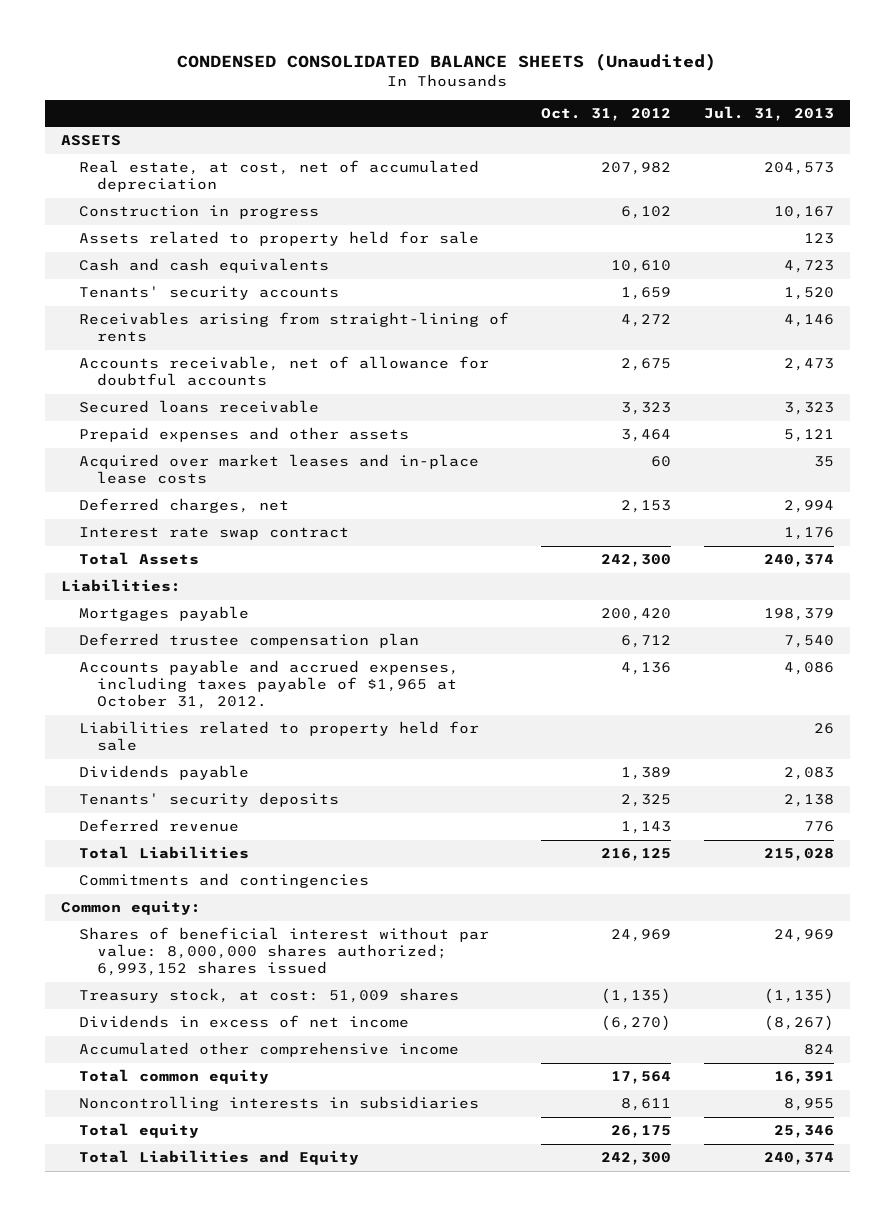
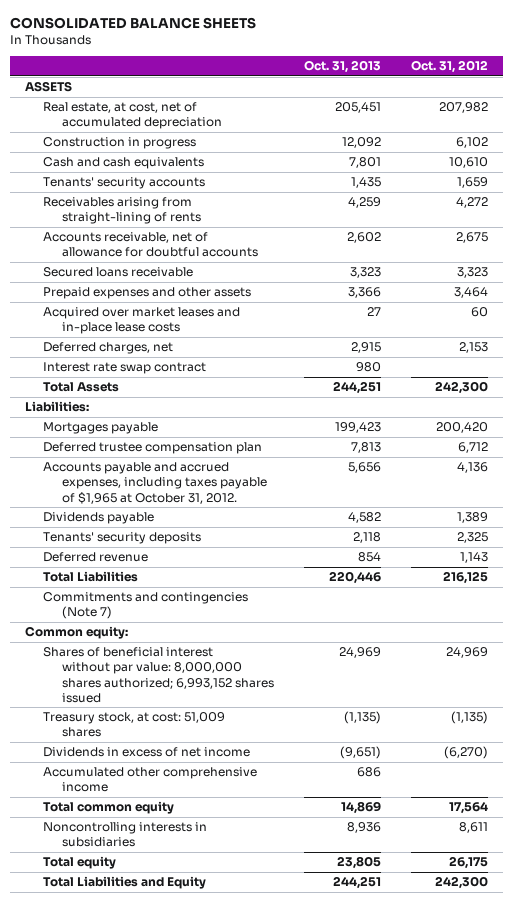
- CONDENSED CONSOLIDATED BALANCE SHEETS (Unaudited)
+ CONSOLIDATED BALANCE SHEETS
- | Oct. 31, 2012 | Jul. 31, 2013
+ | Oct. 31, 2013 | Oct. 31, 2012
- Assets related to property held for sale | | 123
- Liabilities related to property held for sale | | 26
- Commitments and contingencies
+ Commitments and contingencies (Note 7)

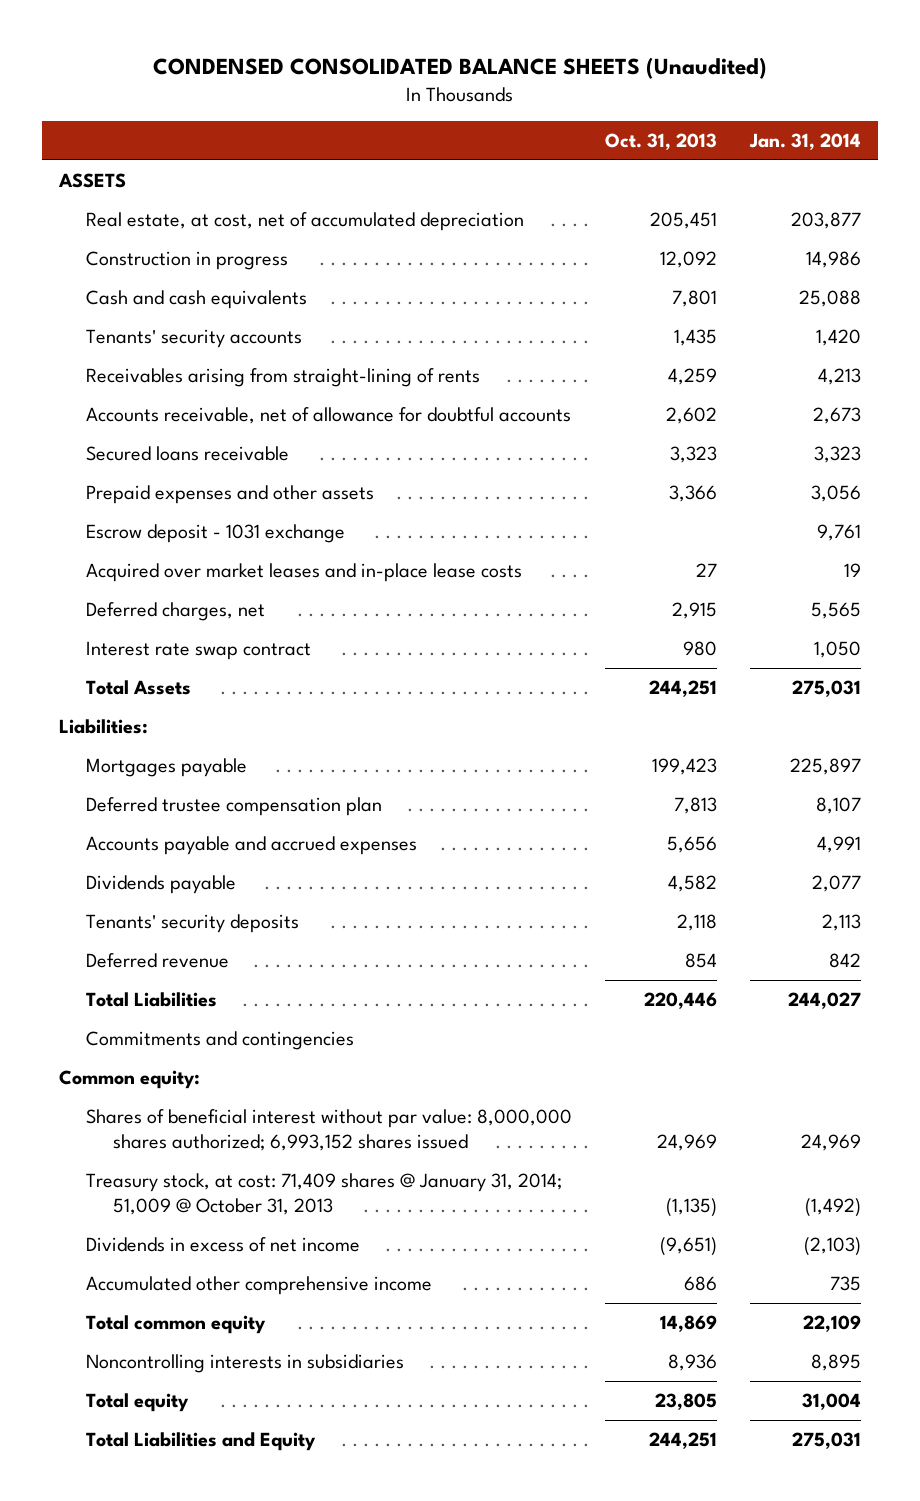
- CONSOLIDATED BALANCE SHEETS
+ CONDENSED CONSOLIDATED BALANCE SHEETS (Unaudited)
- | Oct. 31, 2013 | Oct. 31, 2012
+ | Oct. 31, 2013 | Jan. 31, 2014
+ Escrow deposit - 1031 exchange | | 9,761
- Accounts payable and accrued expenses, including taxes payable of $1,965 at October 31, 2012. | 5,656 | 4,136
+ Accounts payable and accrued expenses | 5,656 | 4,991
- Commitments and contingencies (Note 7)
+ Commitments and contingencies
- Treasury stock, at cost: 51,009 shares | (1,135) | (1,135)
+ Treasury stock, at cost: 71,409 shares @ January 31, 2014; 51,009 @ October 31, 2013 | (1,135) | (1,492)

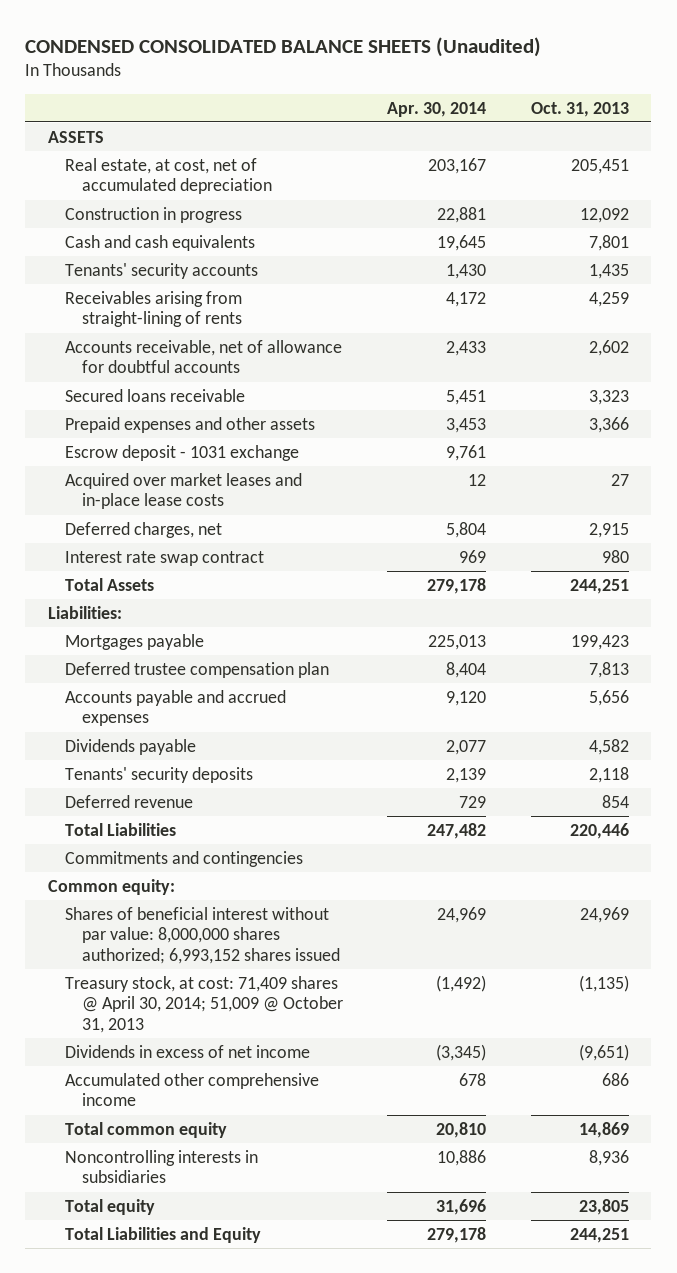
- | Oct. 31, 2013 | Jan. 31, 2014
+ | Apr. 30, 2014 | Oct. 31, 2013
- Treasury stock, at cost: 71,409 shares @ January 31, 2014; 51,009 @ October 31, 2013 | (1,135) | (1,492)
+ Treasury stock, at cost: 71,409 shares @ April 30, 2014; 51,009 @ October 31, 2013 | (1,492) | (1,135)

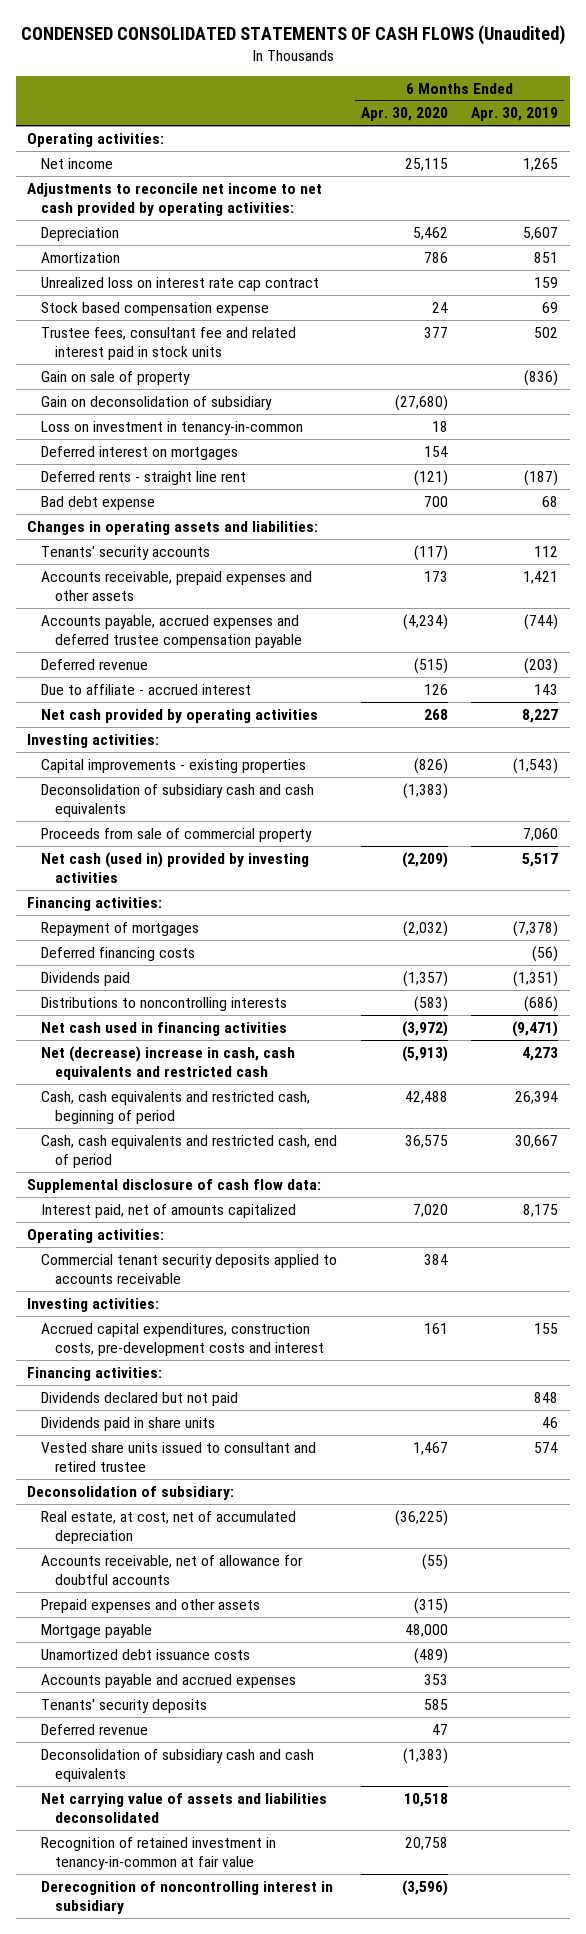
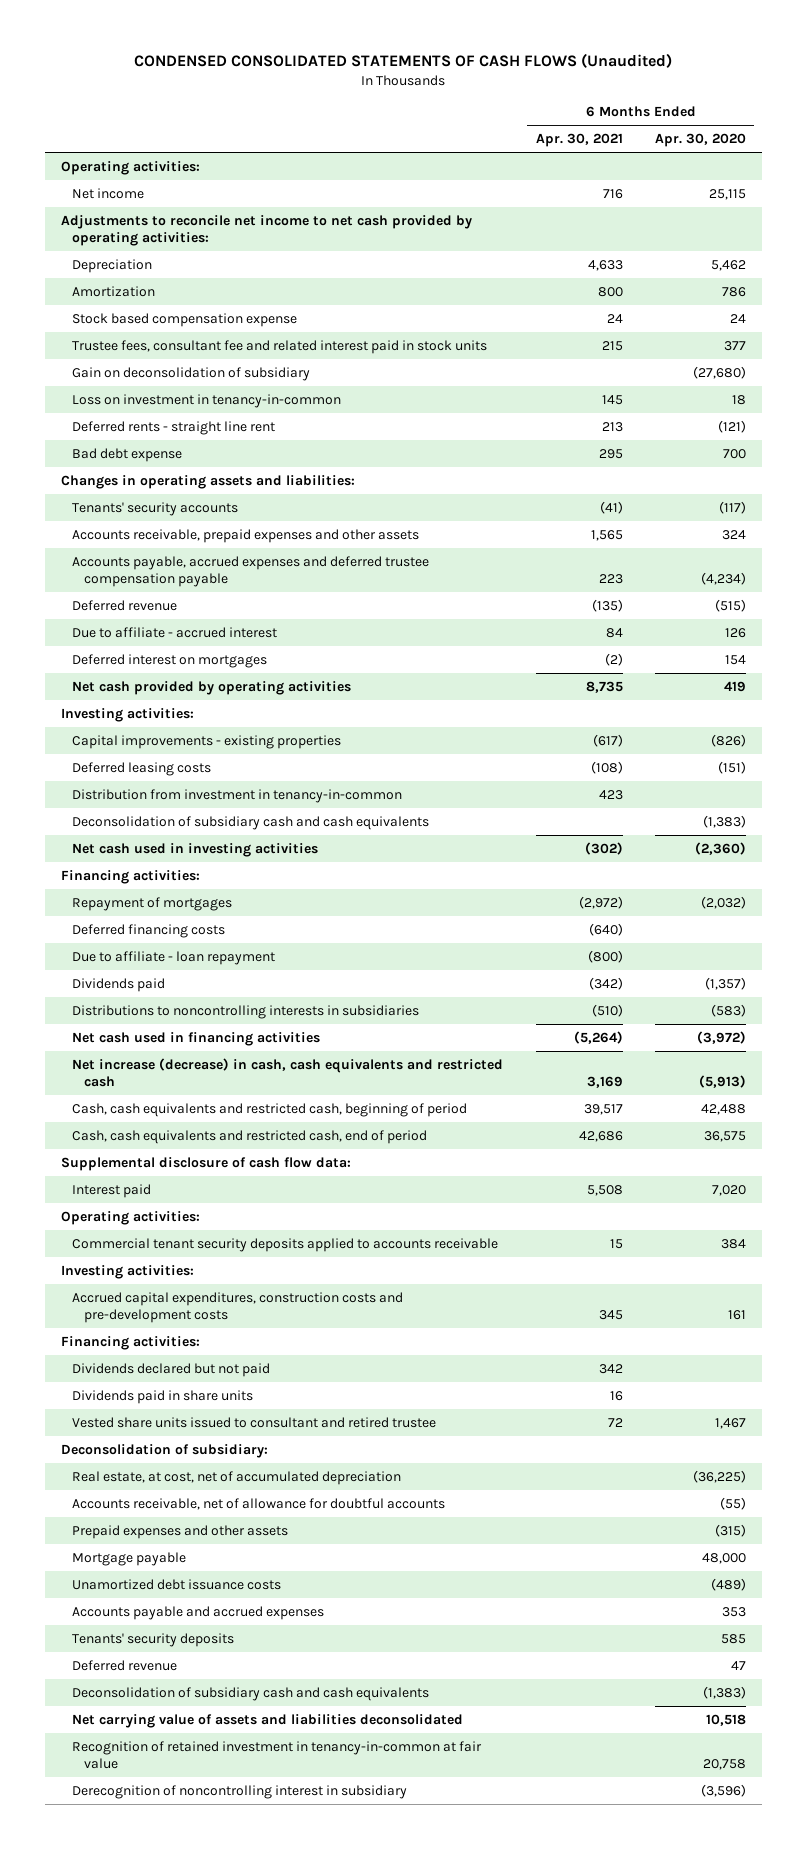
- | 6 Months Ended Apr. 30, 2020 | 6 Months Ended Apr. 30, 2019
+ | 6 Months Ended Apr. 30, 2021 | 6 Months Ended Apr. 30, 2020
- Unrealized loss on interest rate cap contract | | 159
- Gain on sale of property | | (836)
- Accounts receivable, prepaid expenses and other assets | 173 | 1,421
+ Accounts receivable, prepaid expenses and other assets | 1,565 | 324
- Net cash provided by operating activities | 268 | 8,227
moved down: Deferred interest on mortgages | (2) | 154
+ Net cash provided by operating activities | 8,735 | 419
+ Deferred leasing costs | (108) | (151)
+ Distribution from investment in tenancy-in-common | 423 |
- Proceeds from sale of commercial property | | 7,060
- Net cash (used in) provided by investing activities | (2,209) | 5,517
+ Net cash used in investing activities | (302) | (2,360)
+ Due to affiliate - loan repayment | (800) |
- Distributions to noncontrolling interests | (583) | (686)
+ Distributions to noncontrolling interests in subsidiaries | (510) | (583)
- Net (decrease) increase in cash, cash equivalents and restricted cash | (5,913) | 4,273
+ Net increase (decrease) in cash, cash equivalents and restricted cash | 3,169 | (5,913)
- Interest paid, net of amounts capitalized | 7,020 | 8,175
+ Interest paid | 5,508 | 7,020
- Accrued capital expenditures, construction costs, pre-development costs and interest | 161 | 155
+ Accrued capital expenditures, construction costs and pre-development costs | 345 | 161

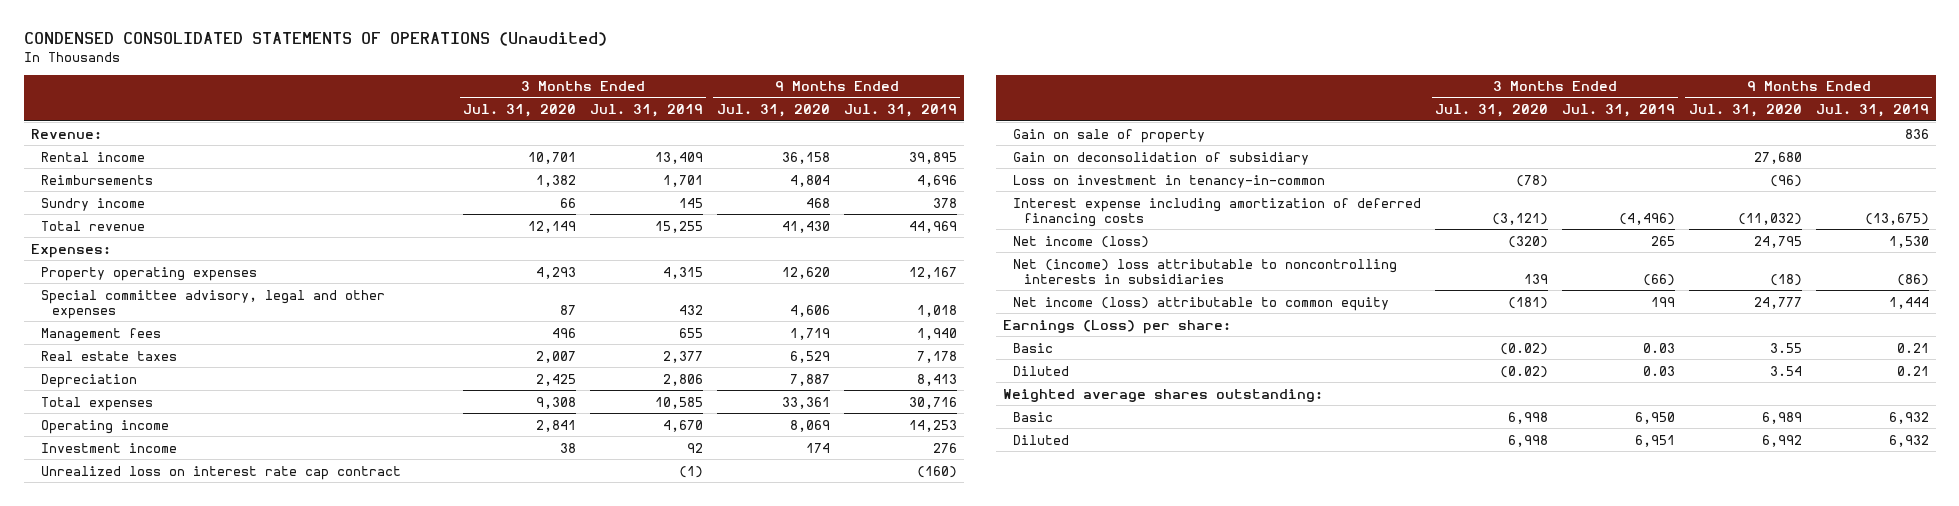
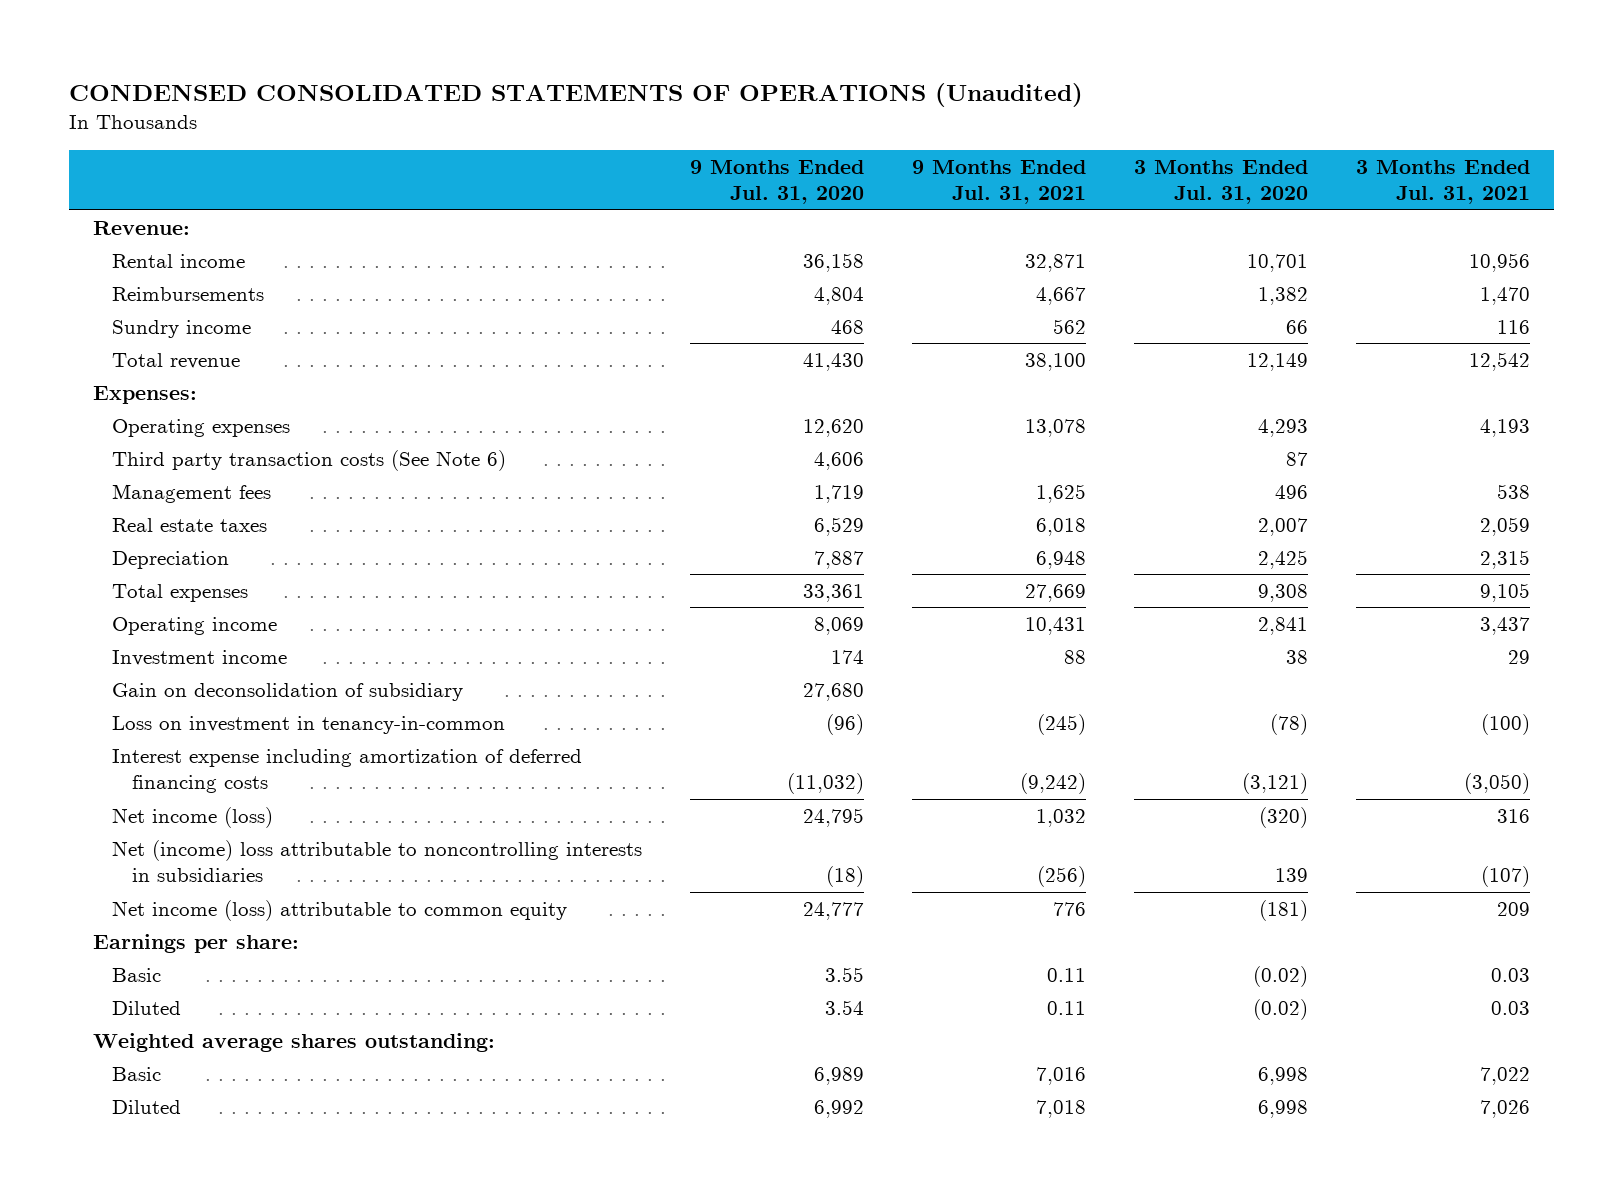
- | 3 Months Ended Jul. 31, 2020 | 3 Months Ended Jul. 31, 2019 | 9 Months Ended Jul. 31, 2020 | 9 Months Ended Jul. 31, 2019
+ | 9 Months Ended Jul. 31, 2020 | 9 Months Ended Jul. 31, 2021 | 3 Months Ended Jul. 31, 2020 | 3 Months Ended Jul. 31, 2021
- Property operating expenses | 4,293 | 4,315 | 12,620 | 12,167
- Special committee advisory, legal and other expenses | 87 | 432 | 4,606 | 1,018
+ Operating expenses | 12,620 | 13,078 | 4,293 | 4,193
+ Third party transaction costs (See Note 6) | 4,606 | | 87 |
- Unrealized loss on interest rate cap contract | | (1) | | (160)
- Gain on sale of property | | | | 836
- Earnings (Loss) per share:
+ Earnings per share:

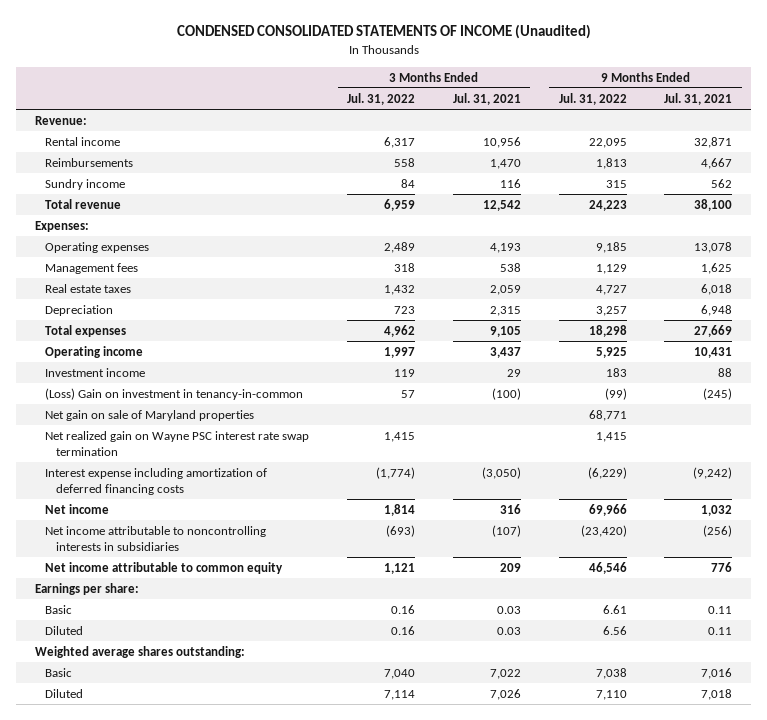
- CONDENSED CONSOLIDATED STATEMENTS OF OPERATIONS (Unaudited)
+ CONDENSED CONSOLIDATED STATEMENTS OF INCOME (Unaudited)
- | 9 Months Ended Jul. 31, 2020 | 9 Months Ended Jul. 31, 2021 | 3 Months Ended Jul. 31, 2020 | 3 Months Ended Jul. 31, 2021
+ | 3 Months Ended Jul. 31, 2022 | 3 Months Ended Jul. 31, 2021 | 9 Months Ended Jul. 31, 2022 | 9 Months Ended Jul. 31, 2021
- Third party transaction costs (See Note 6) | 4,606 | | 87 |
- Gain on deconsolidation of subsidiary | 27,680 | | |
- Loss on investment in tenancy-in-common | (96) | (245) | (78) | (100)
+ (Loss) Gain on investment in tenancy-in-common | 57 | (100) | (99) | (245)
+ Net gain on sale of Maryland properties | | | 68,771 |
+ Net realized gain on Wayne PSC interest rate swap termination | 1,415 | | 1,415 |
- Net income (loss) | 24,795 | 1,032 | (320) | 316
- Net (income) loss attributable to noncontrolling interests in subsidiaries | (18) | (256) | 139 | (107)
- Net income (loss) attributable to common equity | 24,777 | 776 | (181) | 209
+ Net income | 1,814 | 316 | 69,966 | 1,032
+ Net income attributable to noncontrolling interests in subsidiaries | (693) | (107) | (23,420) | (256)
+ Net income attributable to common equity | 1,121 | 209 | 46,546 | 776

